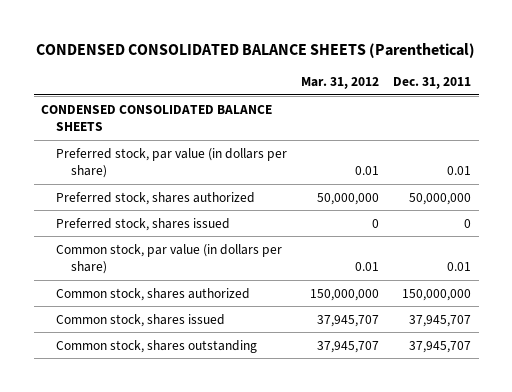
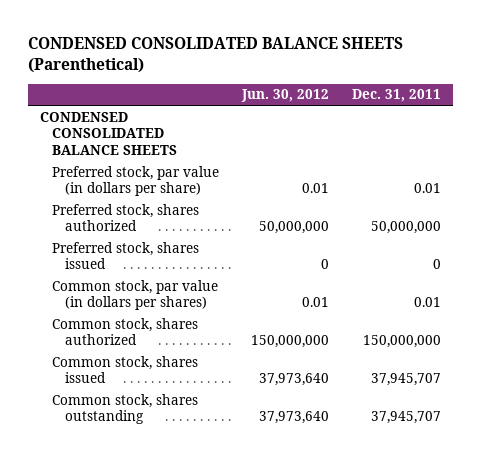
- | Mar. 31, 2012 | Dec. 31, 2011
+ | Jun. 30, 2012 | Dec. 31, 2011
- Common stock, par value (in dollars per share) | 0.01 | 0.01
+ Common stock, par value (in dollars per shares) | 0.01 | 0.01

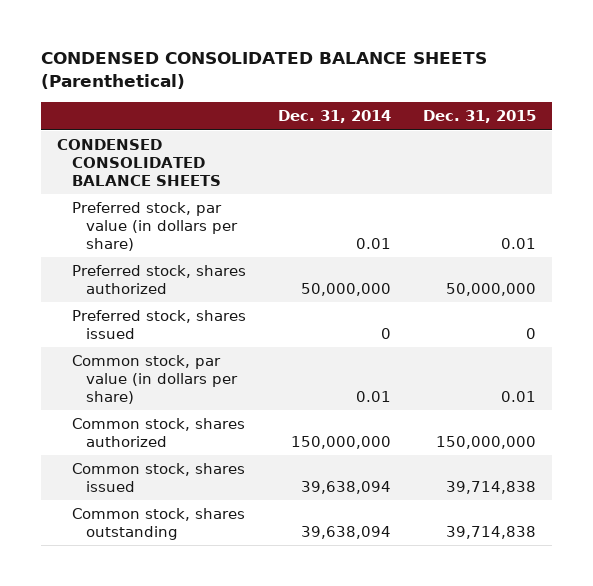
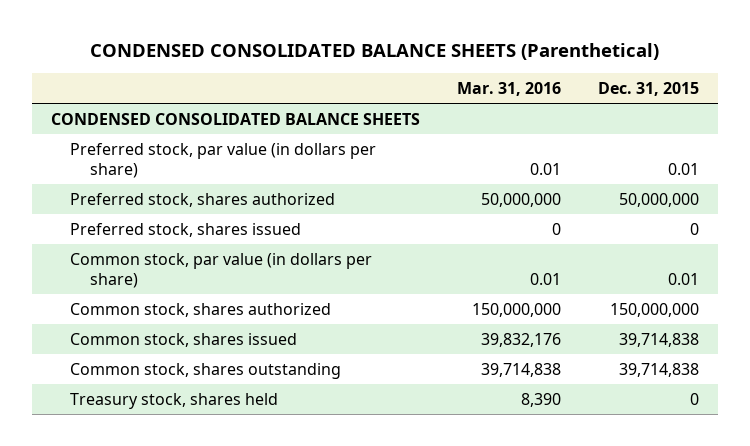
- | Dec. 31, 2014 | Dec. 31, 2015
+ | Mar. 31, 2016 | Dec. 31, 2015
+ Treasury stock, shares held | 8,390 | 0

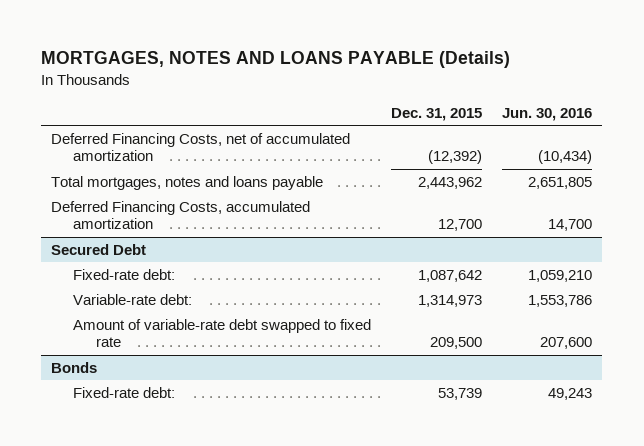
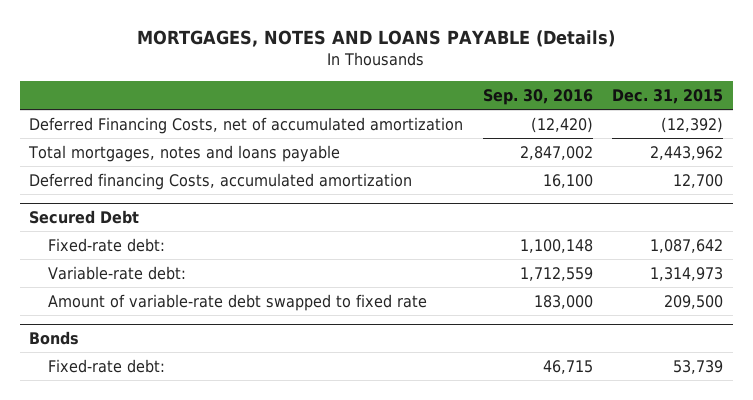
- | Dec. 31, 2015 | Jun. 30, 2016
+ | Sep. 30, 2016 | Dec. 31, 2015
- Deferred Financing Costs, accumulated amortization | 12,700 | 14,700
+ Deferred financing Costs, accumulated amortization | 16,100 | 12,700

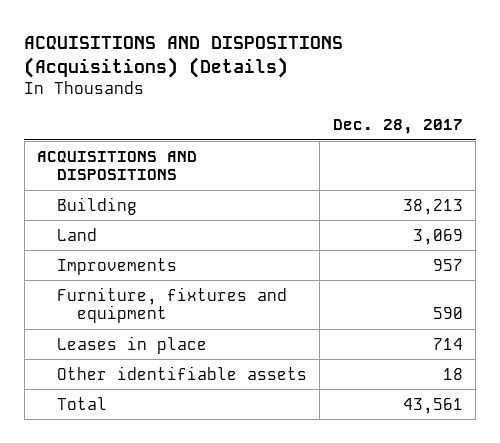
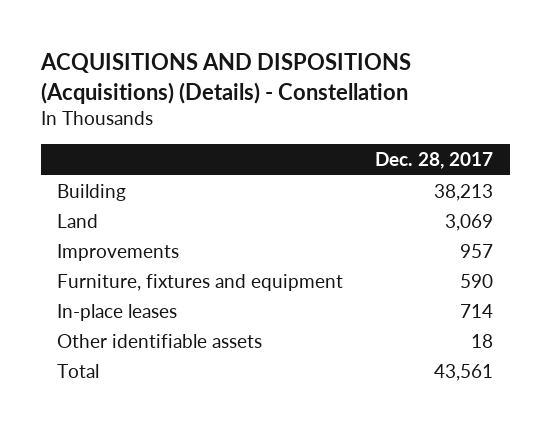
- ACQUISITIONS AND DISPOSITIONS (Acquisitions) (Details)
+ ACQUISITIONS AND DISPOSITIONS (Acquisitions) (Details) - Constellation
- ACQUISITIONS AND DISPOSITIONS
- Leases in place | 714
+ In-place leases | 714

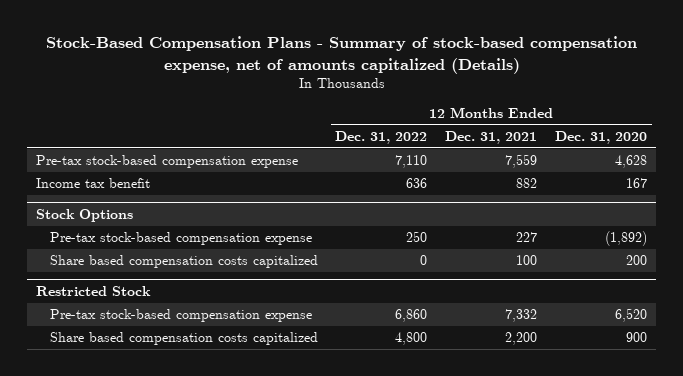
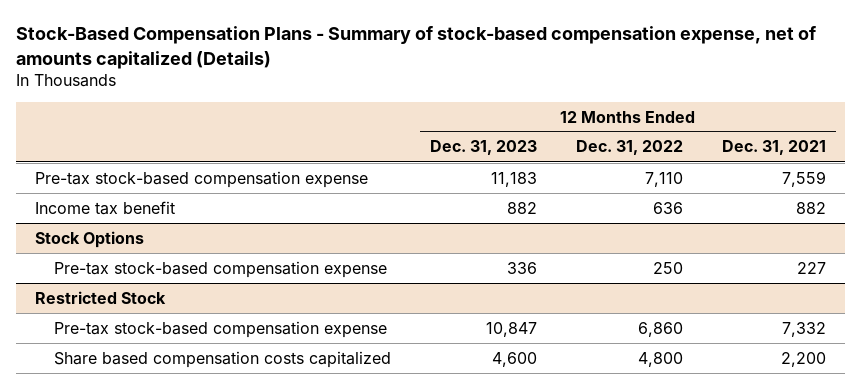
- | 12 Months Ended Dec. 31, 2022 | 12 Months Ended Dec. 31, 2021 | 12 Months Ended Dec. 31, 2020
+ | 12 Months Ended Dec. 31, 2023 | 12 Months Ended Dec. 31, 2022 | 12 Months Ended Dec. 31, 2021
@ Stock Options
- Share based compensation costs capitalized | 0 | 100 | 200

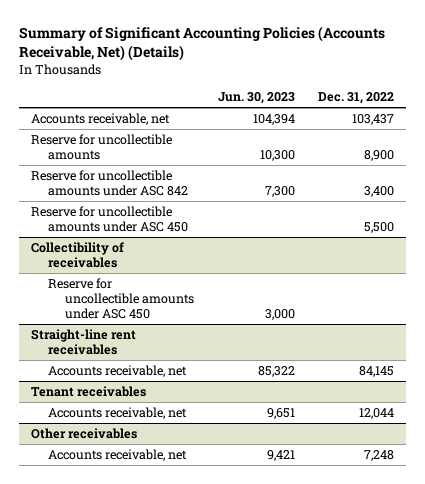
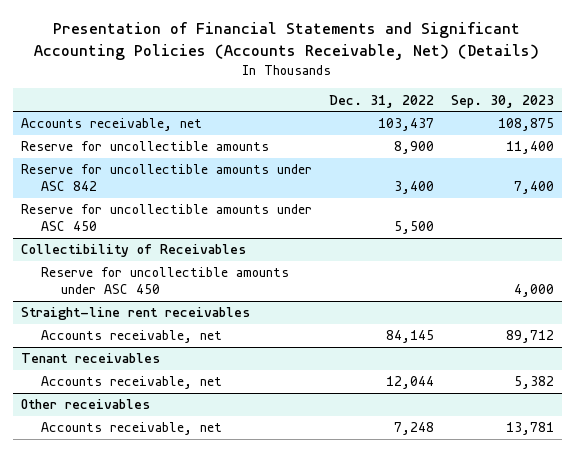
- Summary of Significant Accounting Policies (Accounts Receivable, Net) (Details)
+ Presentation of Financial Statements and Significant Accounting Policies (Accounts Receivable, Net) (Details)
- | Jun. 30, 2023 | Dec. 31, 2022
+ | Dec. 31, 2022 | Sep. 30, 2023
- Collectibility of receivables
+ Collectibility of Receivables

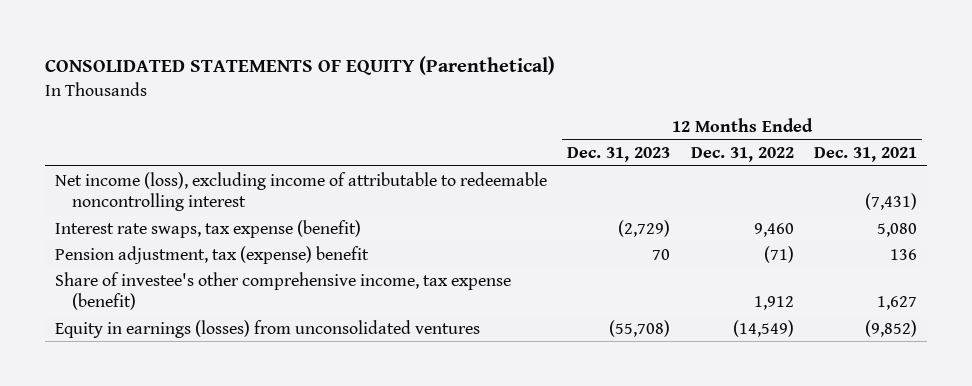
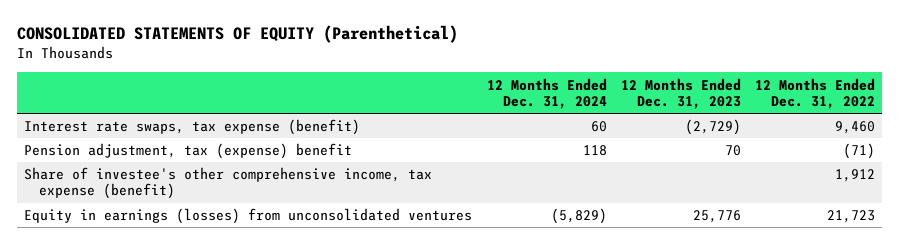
- | 12 Months Ended Dec. 31, 2023 | 12 Months Ended Dec. 31, 2022 | 12 Months Ended Dec. 31, 2021
+ | 12 Months Ended Dec. 31, 2024 | 12 Months Ended Dec. 31, 2023 | 12 Months Ended Dec. 31, 2022
- Net income (loss), excluding income of attributable to redeemable noncontrolling interest | | | (7,431)
- Equity in earnings (losses) from unconsolidated ventures | (55,708) | (14,549) | (9,852)
+ Equity in earnings (losses) from unconsolidated ventures | (5,829) | 25,776 | 21,723

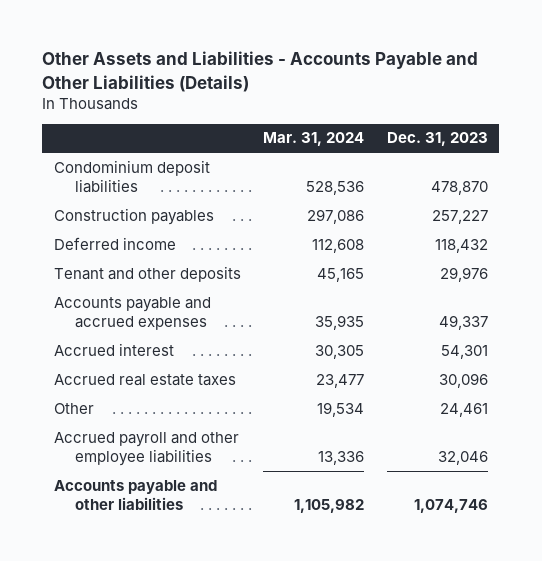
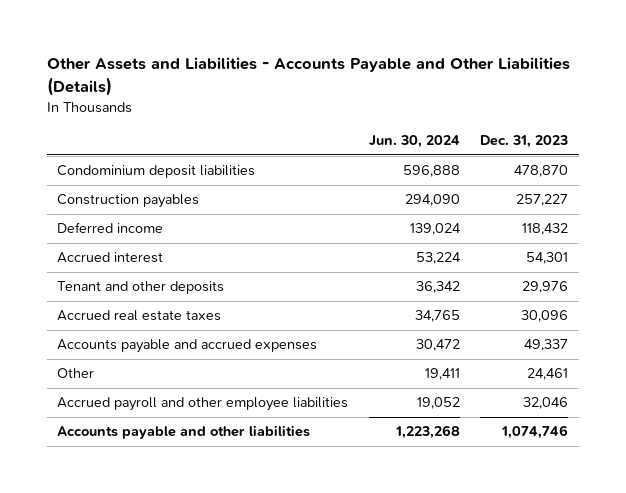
- | Mar. 31, 2024 | Dec. 31, 2023
+ | Jun. 30, 2024 | Dec. 31, 2023
moved down: Tenant and other deposits | 36,342 | 29,976
moved down: Accounts payable and accrued expenses | 30,472 | 49,337

